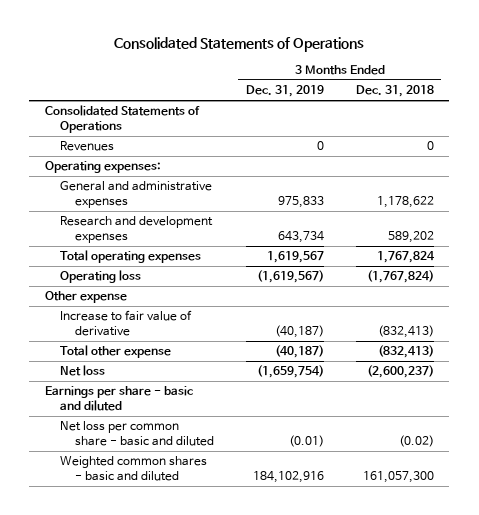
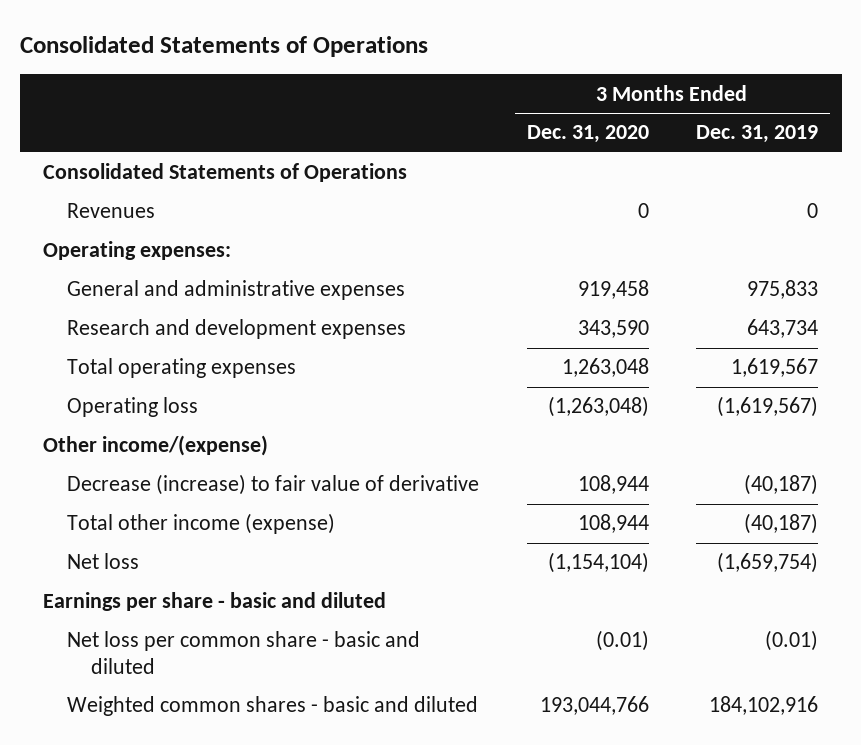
- | 3 Months Ended Dec. 31, 2019 | 3 Months Ended Dec. 31, 2018
+ | 3 Months Ended Dec. 31, 2020 | 3 Months Ended Dec. 31, 2019
- Other expense
- Increase to fair value of derivative | (40,187) | (832,413)
- Total other expense | (40,187) | (832,413)
+ Other income/(expense)
+ Decrease (increase) to fair value of derivative | 108,944 | (40,187)
+ Total other income (expense) | 108,944 | (40,187)

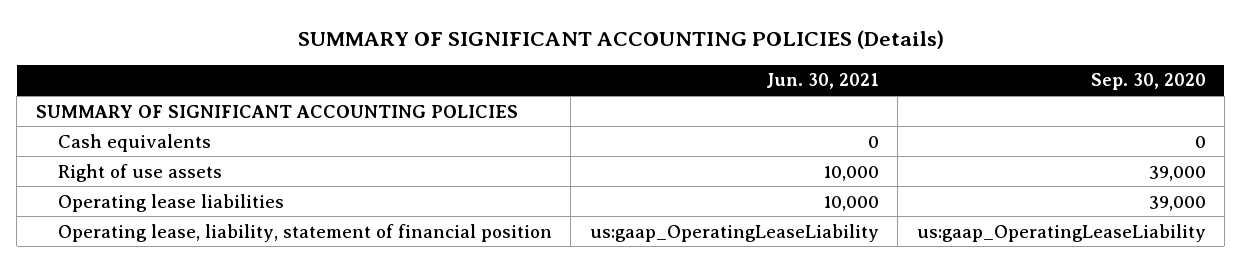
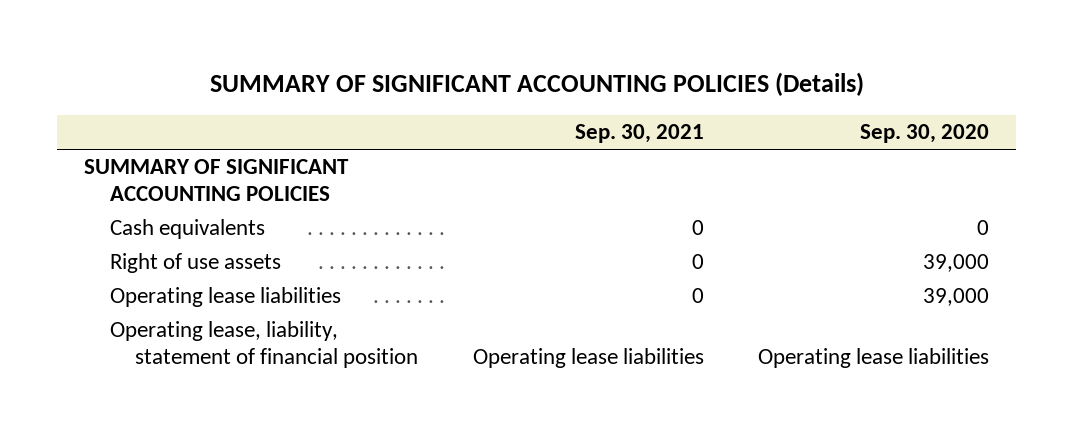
- | Jun. 30, 2021 | Sep. 30, 2020
+ | Sep. 30, 2021 | Sep. 30, 2020
- Operating lease, liability, statement of financial position | us:gaap_OperatingLeaseLiability | us:gaap_OperatingLeaseLiability
+ Operating lease, liability, statement of financial position | Operating lease liabilities | Operating lease liabilities

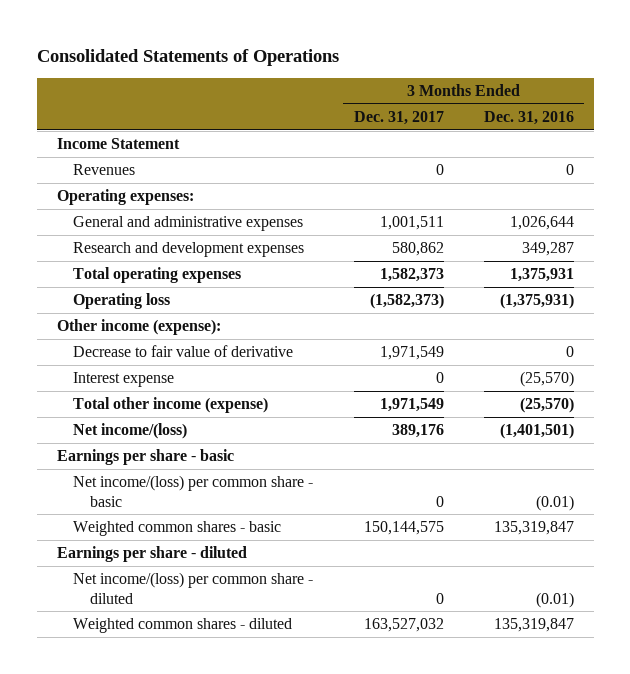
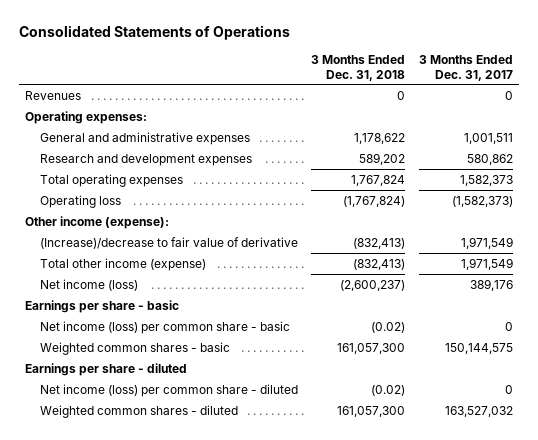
- | 3 Months Ended Dec. 31, 2017 | 3 Months Ended Dec. 31, 2016
+ | 3 Months Ended Dec. 31, 2018 | 3 Months Ended Dec. 31, 2017
- Income Statement
- Decrease to fair value of derivative | 1,971,549 | 0
- Interest expense | 0 | (25,570)
+ (Increase)/decrease to fair value of derivative | (832,413) | 1,971,549
- Net income/(loss) | 389,176 | (1,401,501)
+ Net income (loss) | (2,600,237) | 389,176
- Net income/(loss) per common share - basic | 0 | (0.01)
+ Net income (loss) per common share - basic | (0.02) | 0
- Net income/(loss) per common share - diluted | 0 | (0.01)
+ Net income (loss) per common share - diluted | (0.02) | 0

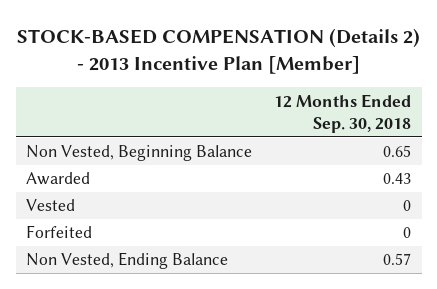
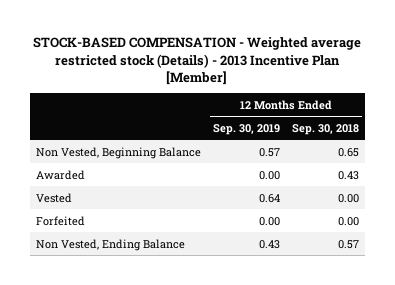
- STOCK-BASED COMPENSATION (Details 2) - 2013 Incentive Plan [Member]
+ STOCK-BASED COMPENSATION - Weighted average restricted stock (Details) - 2013 Incentive Plan [Member]
- | 12 Months Ended Sep. 30, 2018
+ | 12 Months Ended Sep. 30, 2019 | 12 Months Ended Sep. 30, 2018
- Vested | 0
- Forfeited | 0
+ Vested | 0.64 | 0.00
+ Forfeited | 0.00 | 0.00

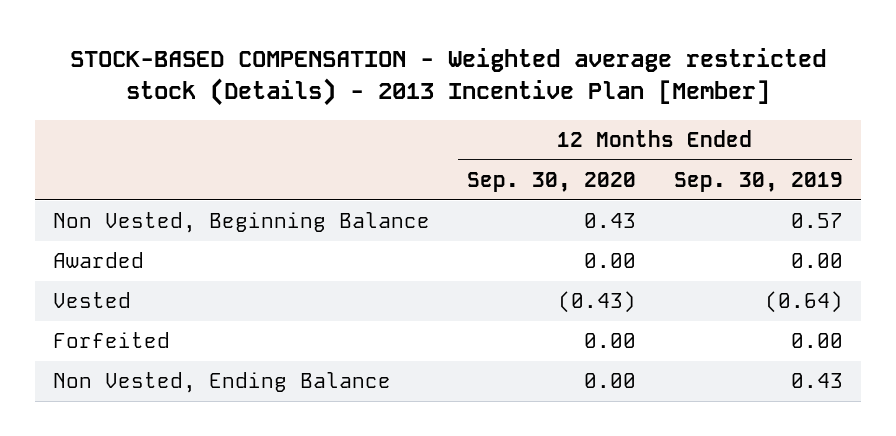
- | 12 Months Ended Sep. 30, 2019 | 12 Months Ended Sep. 30, 2018
+ | 12 Months Ended Sep. 30, 2020 | 12 Months Ended Sep. 30, 2019
- Vested | 0.64 | 0.00
+ Vested | (0.43) | (0.64)

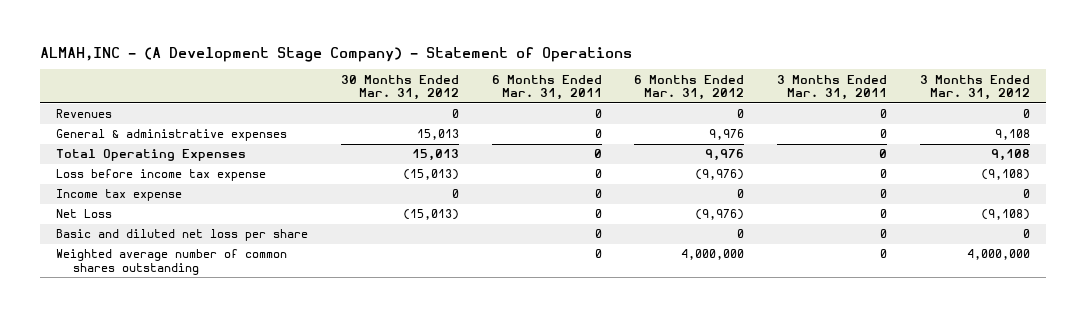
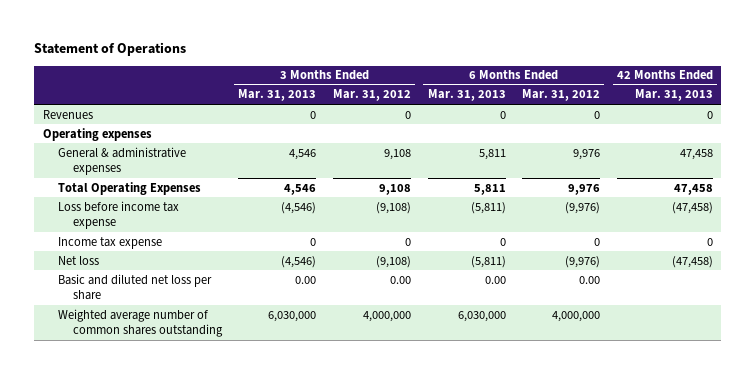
- ALMAH,INC - (A Development Stage Company) - Statement of Operations
+ Statement of Operations
- | 30 Months Ended Mar. 31, 2012 | 6 Months Ended Mar. 31, 2011 | 6 Months Ended Mar. 31, 2012 | 3 Months Ended Mar. 31, 2011 | 3 Months Ended Mar. 31, 2012
+ | 3 Months Ended Mar. 31, 2013 | 3 Months Ended Mar. 31, 2012 | 6 Months Ended Mar. 31, 2013 | 6 Months Ended Mar. 31, 2012 | 42 Months Ended Mar. 31, 2013
+ Operating expenses
- Net Loss | (15,013) | 0 | (9,976) | 0 | (9,108)
- Basic and diluted net loss per share | | 0 | 0 | 0 | 0
+ Net loss | (4,546) | (9,108) | (5,811) | (9,976) | (47,458)
+ Basic and diluted net loss per share | 0.00 | 0.00 | 0.00 | 0.00 |

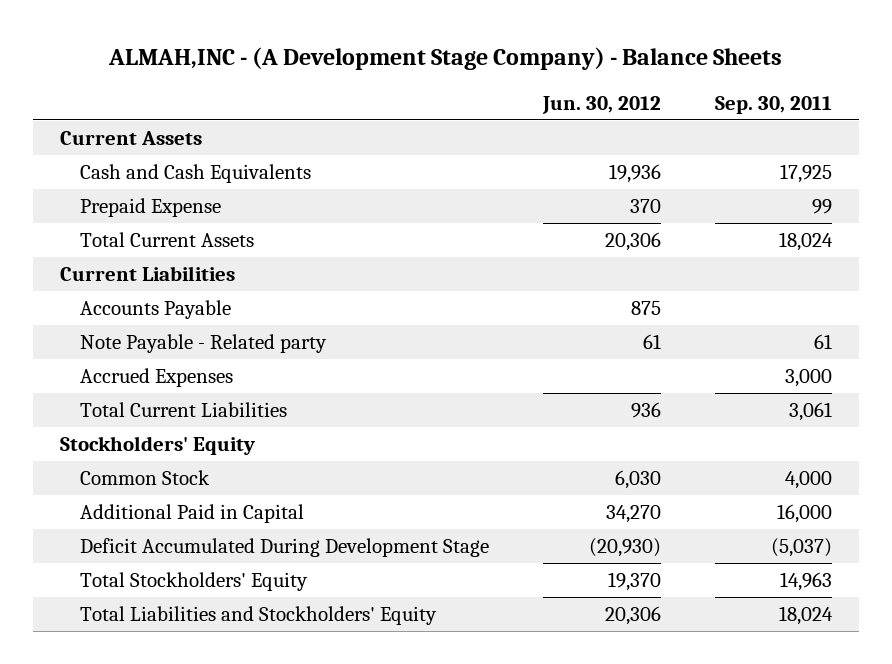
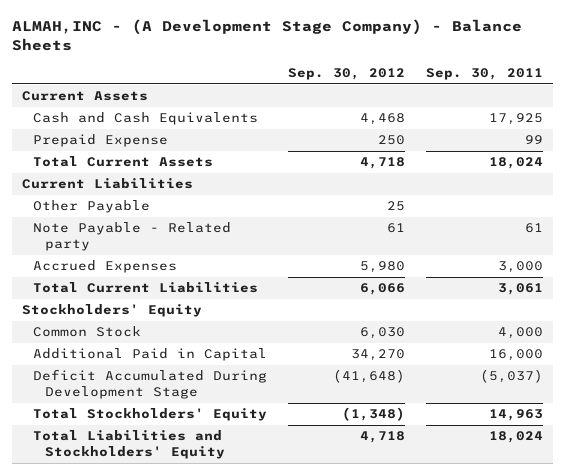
- | Jun. 30, 2012 | Sep. 30, 2011
+ | Sep. 30, 2012 | Sep. 30, 2011
- Accounts Payable | 875 |
+ Other Payable | 25 |

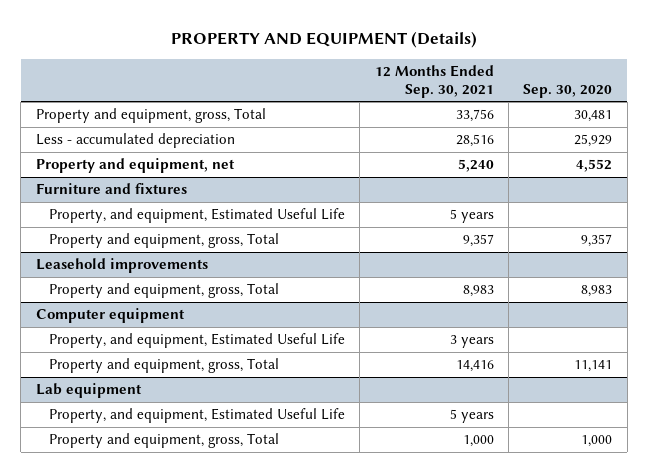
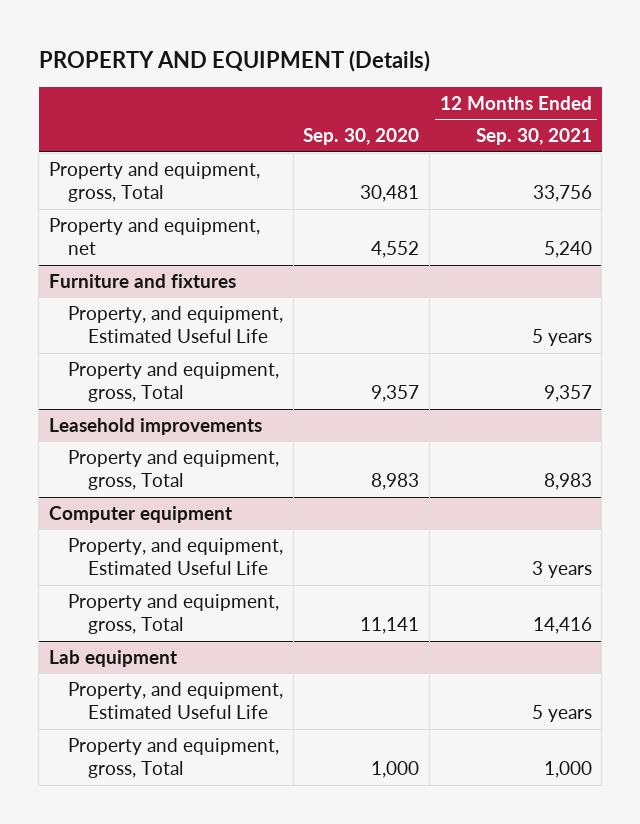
- | 12 Months Ended Sep. 30, 2021 | Sep. 30, 2020
+ | Sep. 30, 2020 | 12 Months Ended Sep. 30, 2021
- Less - accumulated depreciation | 28,516 | 25,929

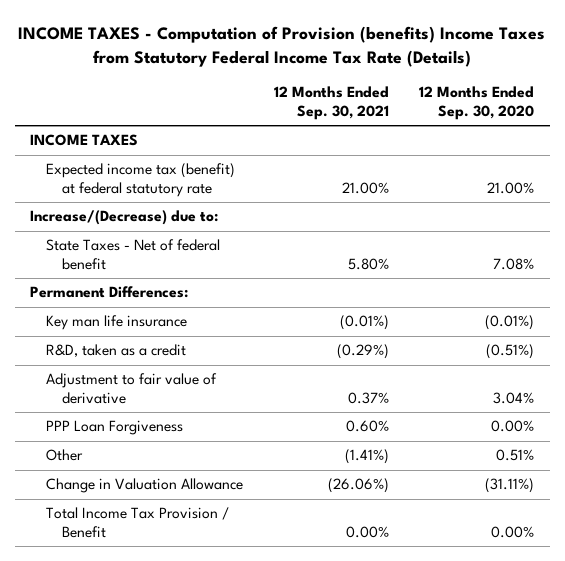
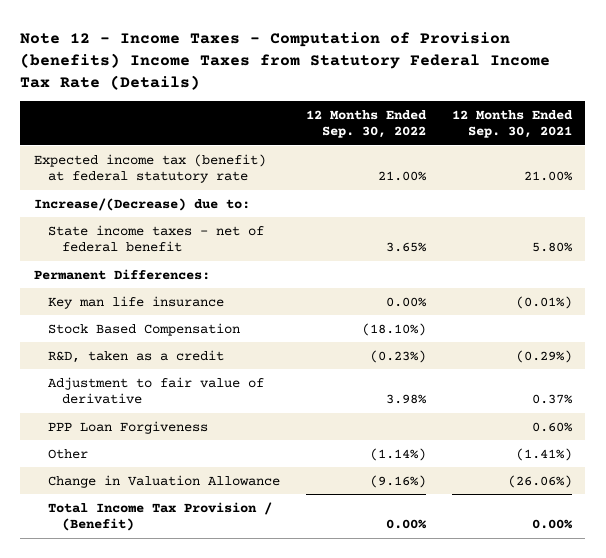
- INCOME TAXES - Computation of Provision (benefits) Income Taxes from Statutory Federal Income Tax Rate (Details)
+ Note 12 - Income Taxes - Computation of Provision (benefits) Income Taxes from Statutory Federal Income Tax Rate (Details)
- | 12 Months Ended Sep. 30, 2021 | 12 Months Ended Sep. 30, 2020
+ | 12 Months Ended Sep. 30, 2022 | 12 Months Ended Sep. 30, 2021
- INCOME TAXES
- State Taxes - Net of federal benefit | 5.80% | 7.08%
+ State income taxes - net of federal benefit | 3.65% | 5.80%
+ Stock Based Compensation | (18.10%) |
- Total Income Tax Provision / Benefit | 0.00% | 0.00%
+ Total Income Tax Provision / (Benefit) | 0.00% | 0.00%

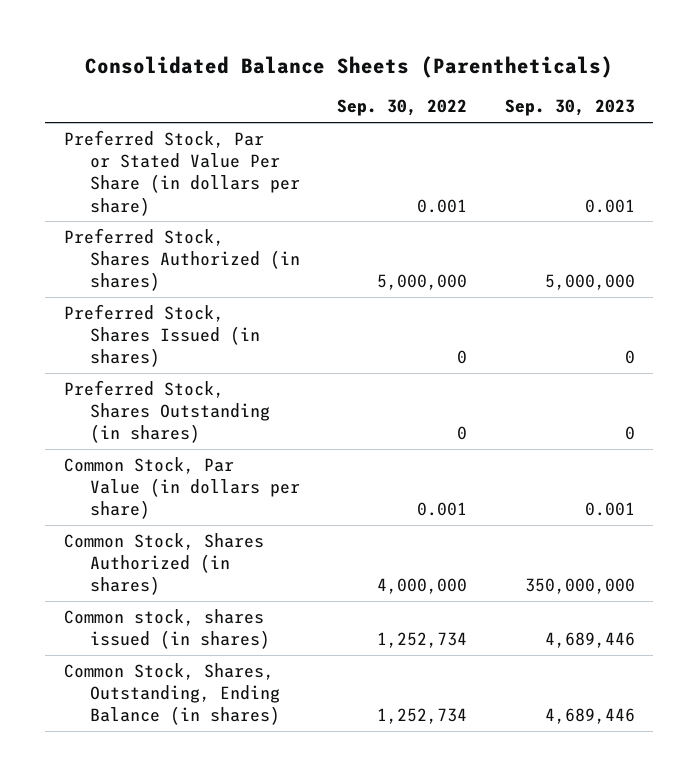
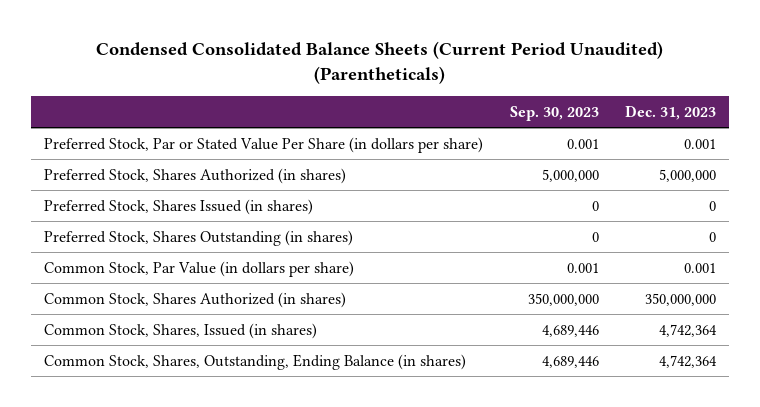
- Consolidated Balance Sheets (Parentheticals)
+ Condensed Consolidated Balance Sheets (Current Period Unaudited) (Parentheticals)
- | Sep. 30, 2022 | Sep. 30, 2023
+ | Sep. 30, 2023 | Dec. 31, 2023
- Common stock, shares issued (in shares) | 1,252,734 | 4,689,446
+ Common Stock, Shares, Issued (in shares) | 4,689,446 | 4,742,364

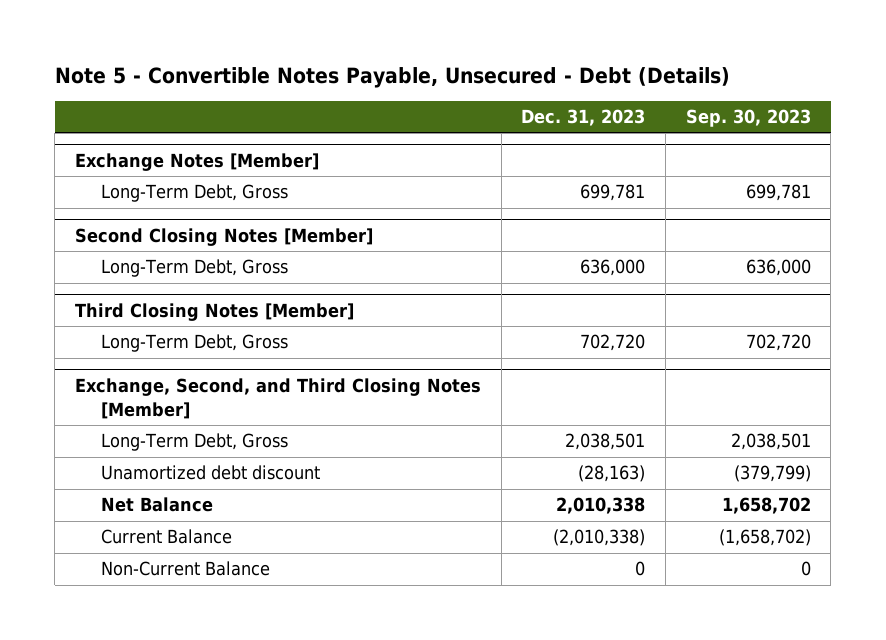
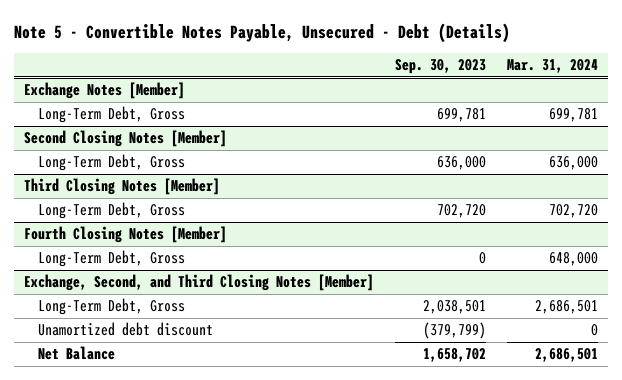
- | Dec. 31, 2023 | Sep. 30, 2023
+ | Sep. 30, 2023 | Mar. 31, 2024
+ Fourth Closing Notes [Member]
+ Long-Term Debt, Gross | 0 | 648,000
@ Exchange, Second, and Third Closing Notes [Member]
- Current Balance | (2,010,338) | (1,658,702)
- Non-Current Balance | 0 | 0

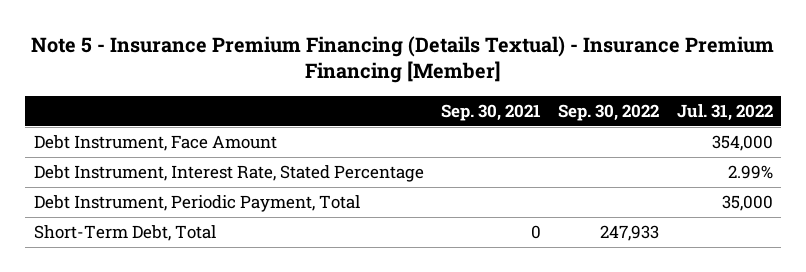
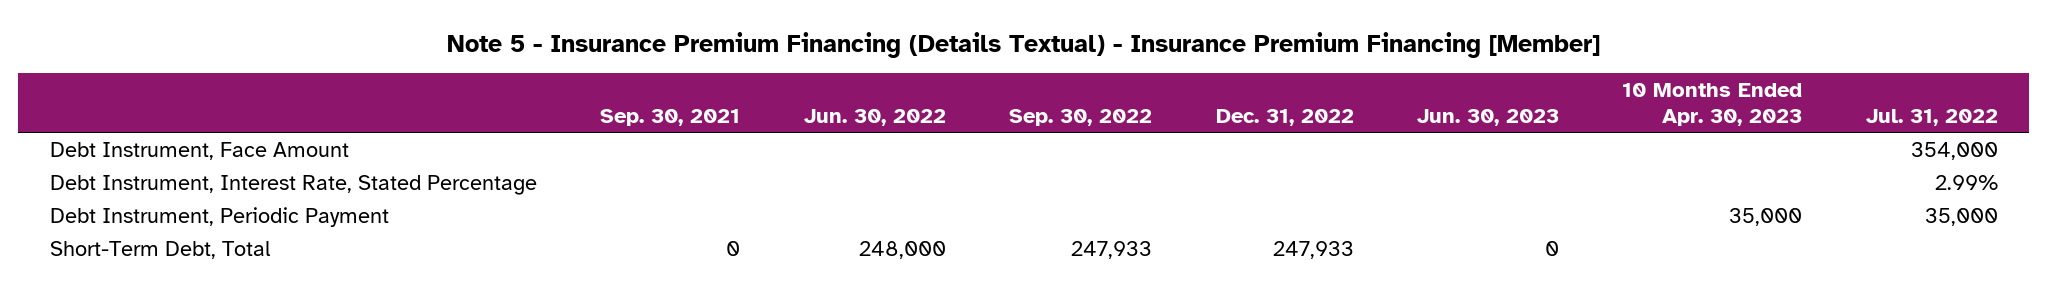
- | Sep. 30, 2021 | Sep. 30, 2022 | Jul. 31, 2022
+ | Sep. 30, 2021 | Jun. 30, 2022 | Sep. 30, 2022 | Dec. 31, 2022 | Jun. 30, 2023 | 10 Months Ended Apr. 30, 2023 | Jul. 31, 2022
- Debt Instrument, Periodic Payment, Total | | | 35,000
+ Debt Instrument, Periodic Payment | | | | | | 35,000 | 35,000

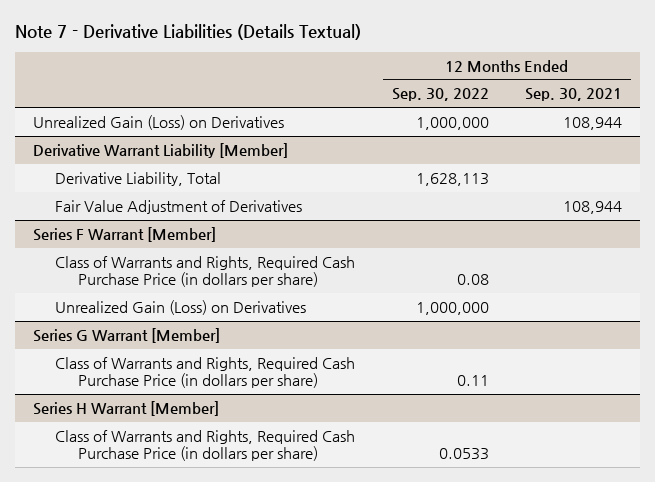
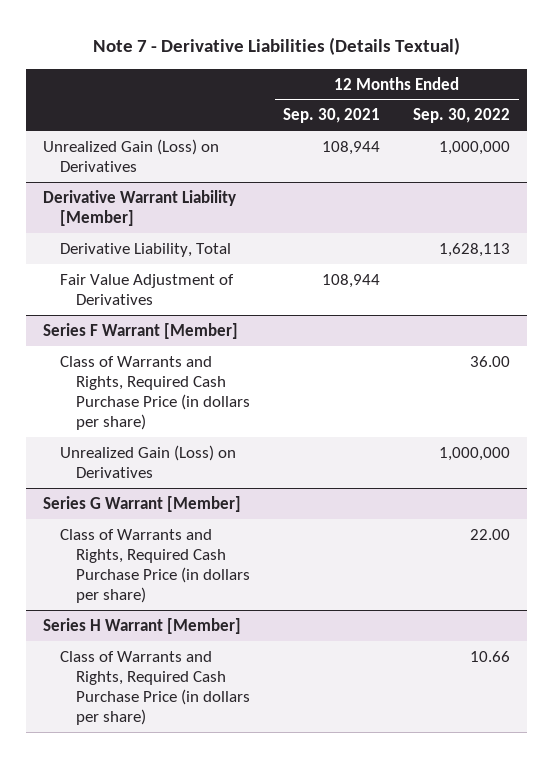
- | 12 Months Ended Sep. 30, 2022 | 12 Months Ended Sep. 30, 2021
+ | 12 Months Ended Sep. 30, 2021 | 12 Months Ended Sep. 30, 2022
@ Series F Warrant [Member]
- Class of Warrants and Rights, Required Cash Purchase Price (in dollars per share) | 0.08 |
+ Class of Warrants and Rights, Required Cash Purchase Price (in dollars per share) | | 36.00
@ Series G Warrant [Member]
- Class of Warrants and Rights, Required Cash Purchase Price (in dollars per share) | 0.11 |
+ Class of Warrants and Rights, Required Cash Purchase Price (in dollars per share) | | 22.00
@ Series H Warrant [Member]
- Class of Warrants and Rights, Required Cash Purchase Price (in dollars per share) | 0.0533 |
+ Class of Warrants and Rights, Required Cash Purchase Price (in dollars per share) | | 10.66

